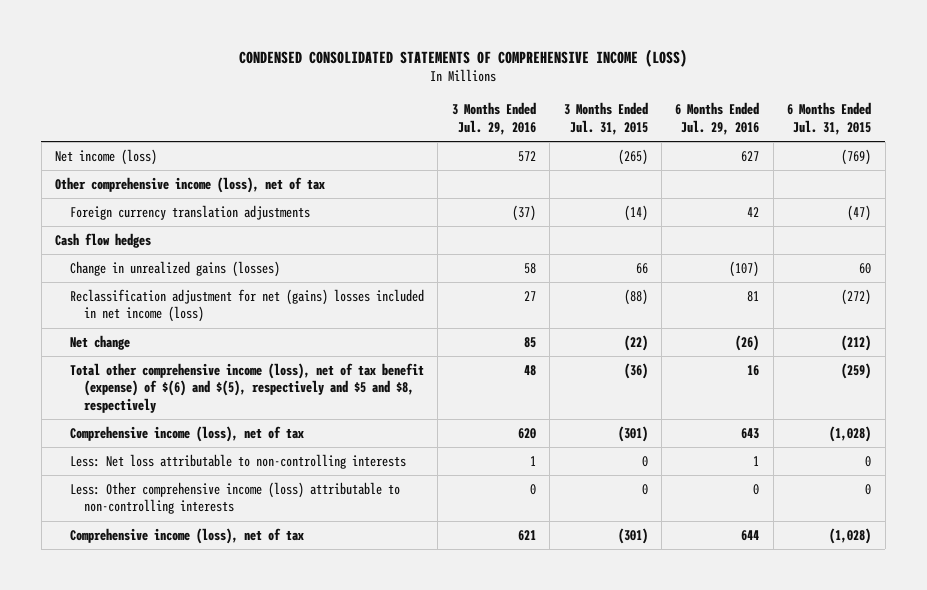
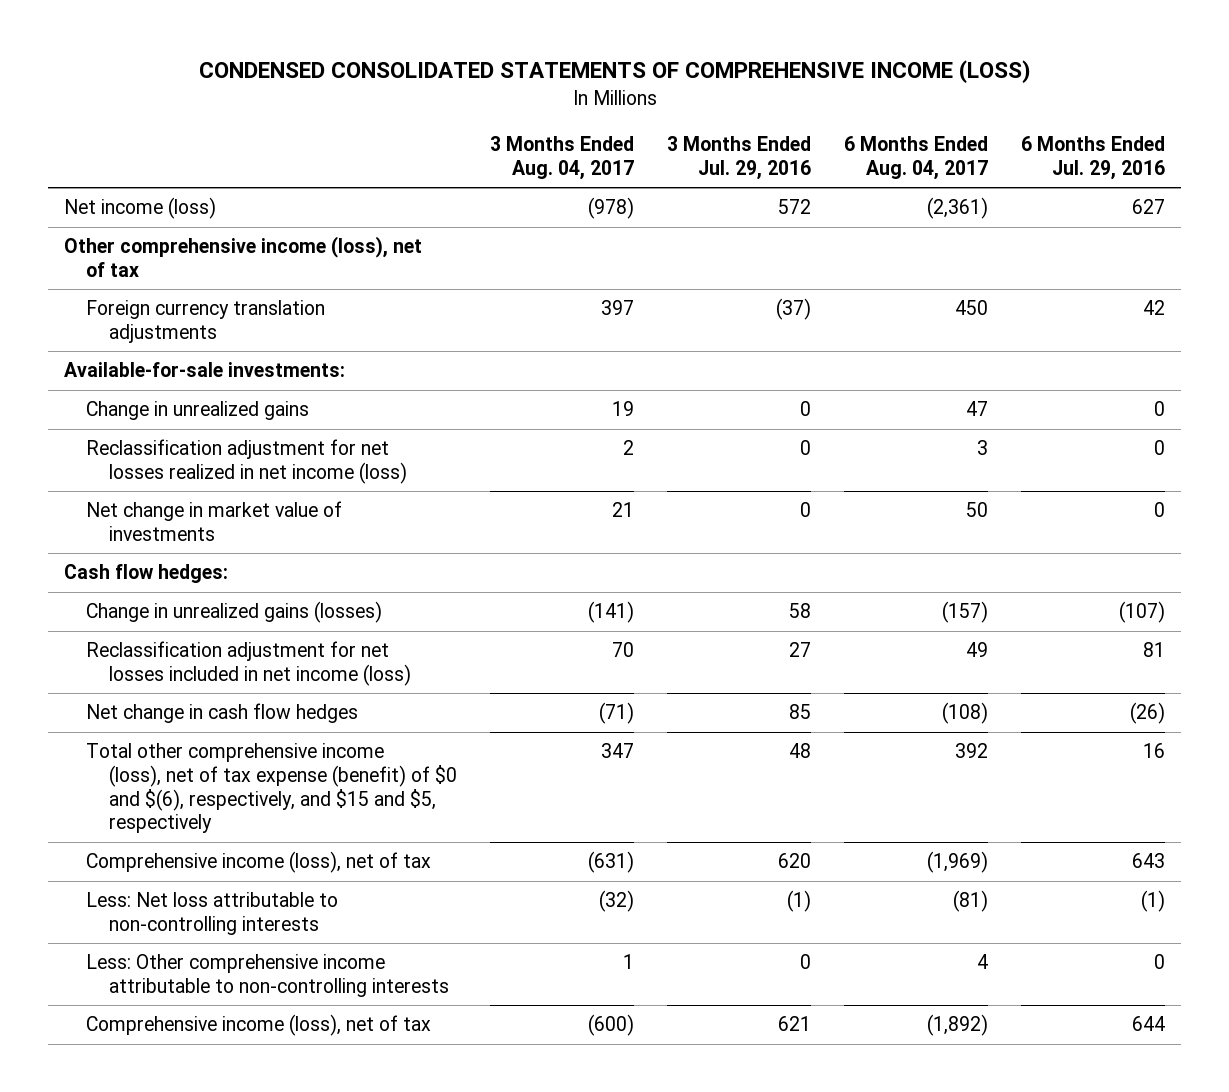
- | 3 Months Ended Jul. 29, 2016 | 3 Months Ended Jul. 31, 2015 | 6 Months Ended Jul. 29, 2016 | 6 Months Ended Jul. 31, 2015
+ | 3 Months Ended Aug. 04, 2017 | 3 Months Ended Jul. 29, 2016 | 6 Months Ended Aug. 04, 2017 | 6 Months Ended Jul. 29, 2016
- Cash flow hedges
+ Available-for-sale investments:
+ Change in unrealized gains | 19 | 0 | 47 | 0
+ Reclassification adjustment for net losses realized in net income (loss) | 2 | 0 | 3 | 0
+ Net change in market value of investments | 21 | 0 | 50 | 0
+ Cash flow hedges:
- Reclassification adjustment for net (gains) losses included in net income (loss) | 27 | (88) | 81 | (272)
- Net change | 85 | (22) | (26) | (212)
- Total other comprehensive income (loss), net of tax benefit (expense) of $(6) and $(5), respectively and $5 and $8, respectively | 48 | (36) | 16 | (259)
+ Reclassification adjustment for net losses included in net income (loss) | 70 | 27 | 49 | 81
+ Net change in cash flow hedges | (71) | 85 | (108) | (26)
+ Total other comprehensive income (loss), net of tax expense (benefit) of $0 and $(6), respectively, and $15 and $5, respectively | 347 | 48 | 392 | 16
- Less: Net loss attributable to non-controlling interests | 1 | 0 | 1 | 0
- Less: Other comprehensive income (loss) attributable to non-controlling interests | 0 | 0 | 0 | 0
+ Less: Net loss attributable to non-controlling interests | (32) | (1) | (81) | (1)
+ Less: Other comprehensive income attributable to non-controlling interests | 1 | 0 | 4 | 0

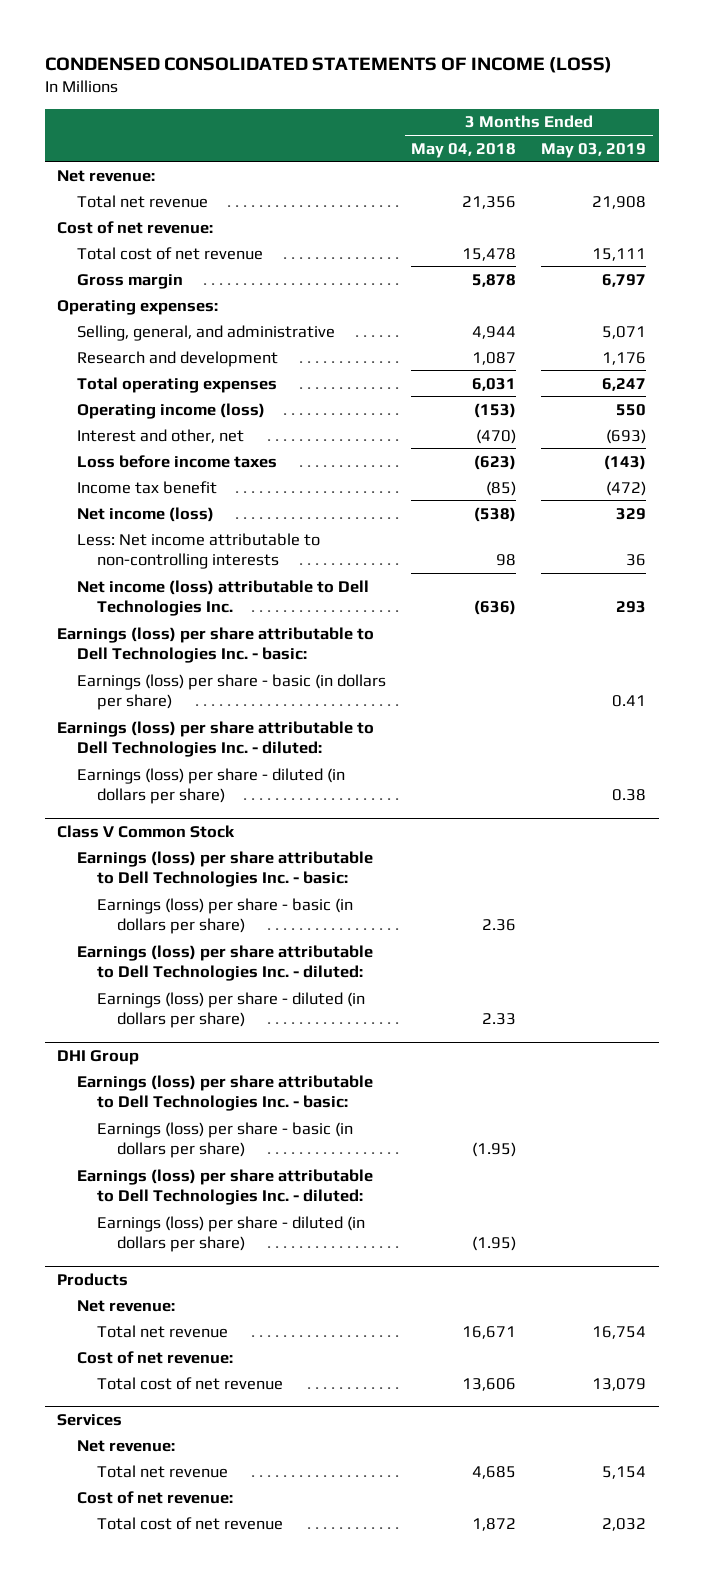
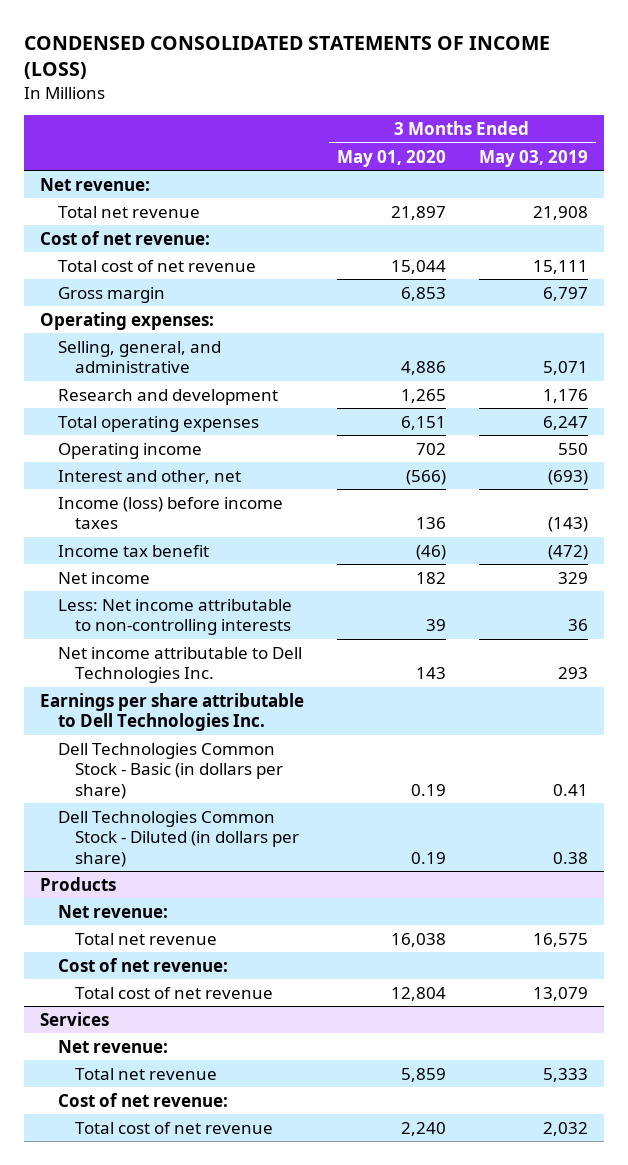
- | 3 Months Ended May 04, 2018 | 3 Months Ended May 03, 2019
+ | 3 Months Ended May 01, 2020 | 3 Months Ended May 03, 2019
- Operating income (loss) | (153) | 550
+ Operating income | 702 | 550
- Loss before income taxes | (623) | (143)
+ Income (loss) before income taxes | 136 | (143)
- Net income (loss) | (538) | 329
+ Net income | 182 | 329
- Net income (loss) attributable to Dell Technologies Inc. | (636) | 293
- Earnings (loss) per share attributable to Dell Technologies Inc. - basic:
- Earnings (loss) per share - basic (in dollars per share) | | 0.41
- Earnings (loss) per share attributable to Dell Technologies Inc. - diluted:
- Earnings (loss) per share - diluted (in dollars per share) | | 0.38
- Class V Common Stock
- Earnings (loss) per share attributable to Dell Technologies Inc. - basic:
- Earnings (loss) per share - basic (in dollars per share) | 2.36 |
- Earnings (loss) per share attributable to Dell Technologies Inc. - diluted:
- Earnings (loss) per share - diluted (in dollars per share) | 2.33 |
- DHI Group
- Earnings (loss) per share attributable to Dell Technologies Inc. - basic:
- Earnings (loss) per share - basic (in dollars per share) | (1.95) |
- Earnings (loss) per share attributable to Dell Technologies Inc. - diluted:
- Earnings (loss) per share - diluted (in dollars per share) | (1.95) |
+ Net income attributable to Dell Technologies Inc. | 143 | 293
+ Earnings per share attributable to Dell Technologies Inc.
+ Dell Technologies Common Stock - Basic (in dollars per share) | 0.19 | 0.41
+ Dell Technologies Common Stock - Diluted (in dollars per share) | 0.19 | 0.38
@ Products
- Total net revenue | 16,671 | 16,754
+ Total net revenue | 16,038 | 16,575
@ Services
- Total net revenue | 4,685 | 5,154
+ Total net revenue | 5,859 | 5,333

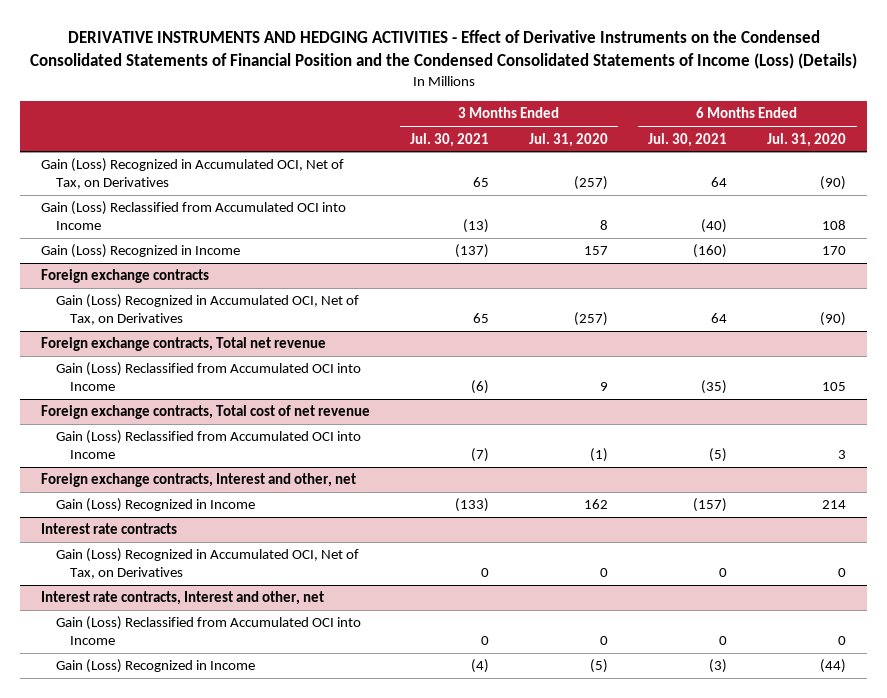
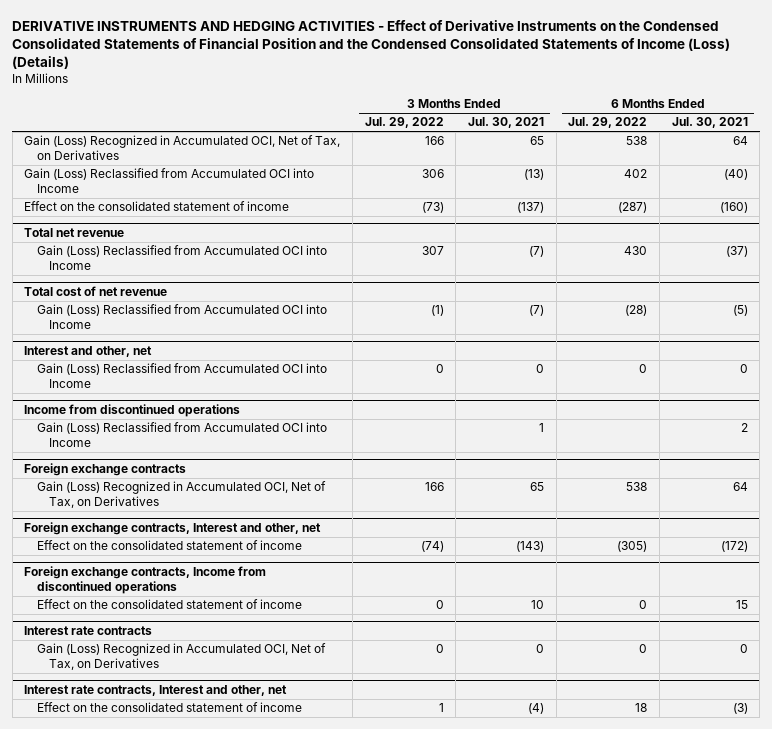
- | 3 Months Ended Jul. 30, 2021 | 3 Months Ended Jul. 31, 2020 | 6 Months Ended Jul. 30, 2021 | 6 Months Ended Jul. 31, 2020
+ | 3 Months Ended Jul. 29, 2022 | 3 Months Ended Jul. 30, 2021 | 6 Months Ended Jul. 29, 2022 | 6 Months Ended Jul. 30, 2021
- Gain (Loss) Recognized in Income | (137) | 157 | (160) | 170
+ Effect on the consolidated statement of income | (73) | (137) | (287) | (160)
+ Total net revenue
+ Gain (Loss) Reclassified from Accumulated OCI into Income | 307 | (7) | 430 | (37)
+ Total cost of net revenue
+ Gain (Loss) Reclassified from Accumulated OCI into Income | (1) | (7) | (28) | (5)
+ Interest and other, net
+ Gain (Loss) Reclassified from Accumulated OCI into Income | 0 | 0 | 0 | 0
+ Income from discontinued operations
+ Gain (Loss) Reclassified from Accumulated OCI into Income | | 1 | | 2
- Foreign exchange contracts, Total net revenue
- Gain (Loss) Reclassified from Accumulated OCI into Income | (6) | 9 | (35) | 105
- Foreign exchange contracts, Total cost of net revenue
- Gain (Loss) Reclassified from Accumulated OCI into Income | (7) | (1) | (5) | 3
@ Foreign exchange contracts, Interest and other, net
- Gain (Loss) Recognized in Income | (133) | 162 | (157) | 214
+ Effect on the consolidated statement of income | (74) | (143) | (305) | (172)
+ Foreign exchange contracts, Income from discontinued operations
+ Effect on the consolidated statement of income | 0 | 10 | 0 | 15
@ Interest rate contracts, Interest and other, net
- Gain (Loss) Reclassified from Accumulated OCI into Income | 0 | 0 | 0 | 0
- Gain (Loss) Recognized in Income | (4) | (5) | (3) | (44)
+ Effect on the consolidated statement of income | 1 | (4) | 18 | (3)

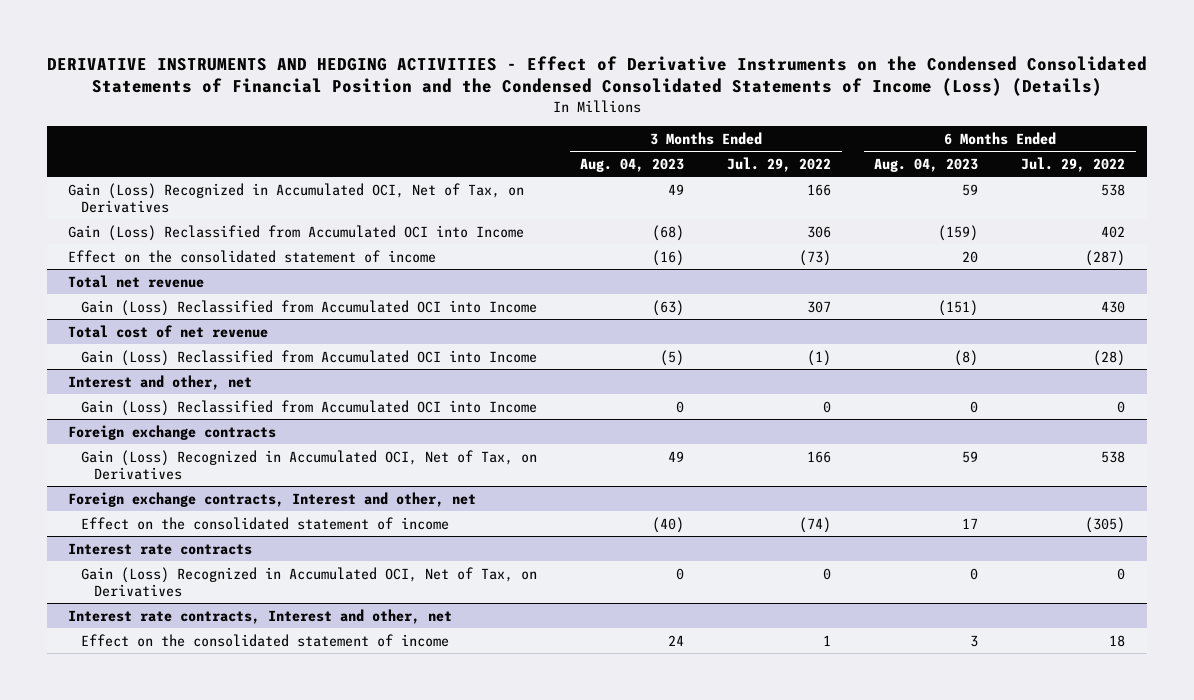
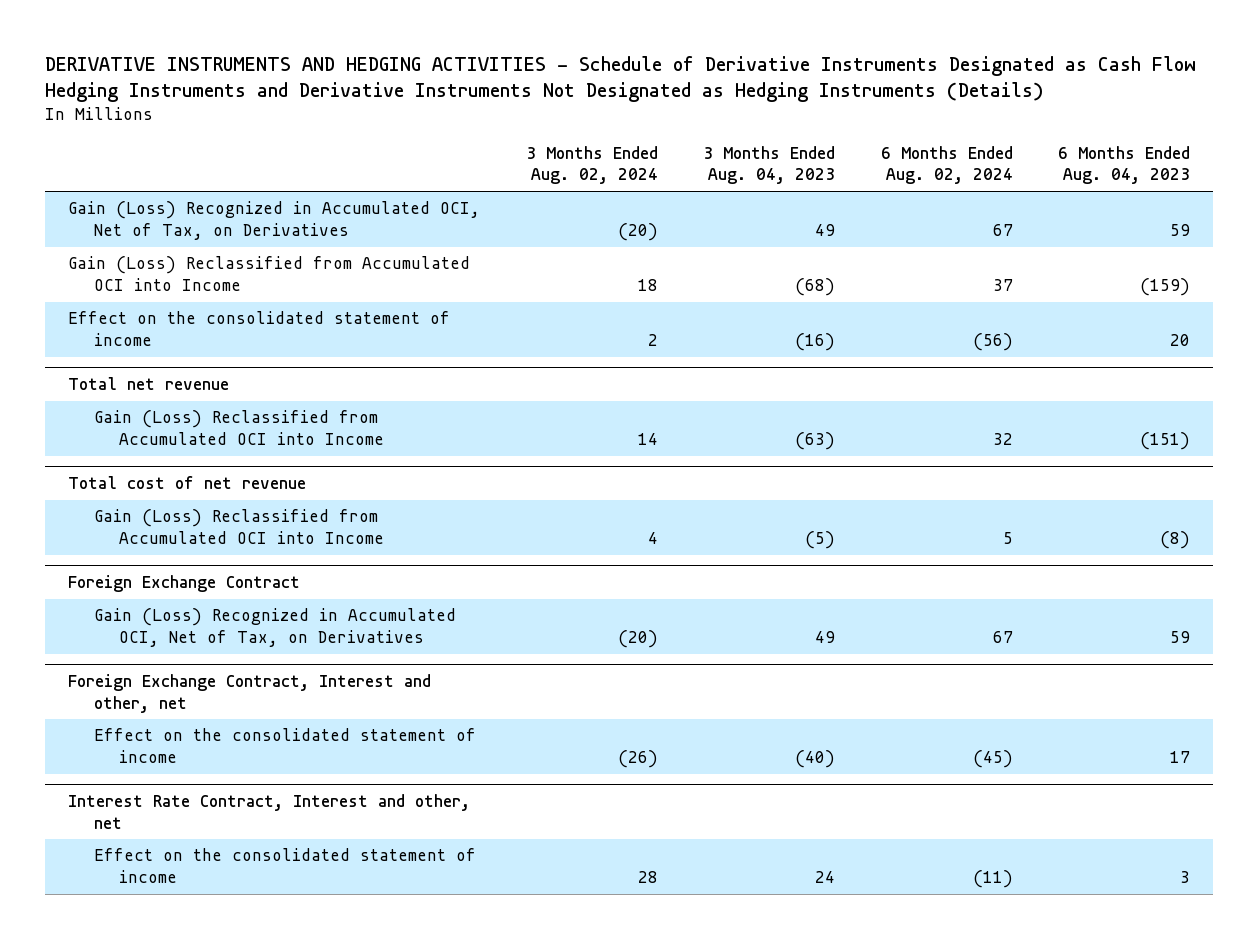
- DERIVATIVE INSTRUMENTS AND HEDGING ACTIVITIES - Effect of Derivative Instruments on the Condensed Consolidated Statements of Financial Position and the Condensed Consolidated Statements of Income (Loss) (Details)
+ DERIVATIVE INSTRUMENTS AND HEDGING ACTIVITIES - Schedule of Derivative Instruments Designated as Cash Flow Hedging Instruments and Derivative Instruments Not Designated as Hedging Instruments (Details)
- | 3 Months Ended Aug. 04, 2023 | 3 Months Ended Jul. 29, 2022 | 6 Months Ended Aug. 04, 2023 | 6 Months Ended Jul. 29, 2022
+ | 3 Months Ended Aug. 02, 2024 | 3 Months Ended Aug. 04, 2023 | 6 Months Ended Aug. 02, 2024 | 6 Months Ended Aug. 04, 2023
- Interest and other, net
- Gain (Loss) Reclassified from Accumulated OCI into Income | 0 | 0 | 0 | 0
- Foreign exchange contracts
+ Foreign Exchange Contract
- Foreign exchange contracts, Interest and other, net
+ Foreign Exchange Contract, Interest and other, net
- Interest rate contracts
- Gain (Loss) Recognized in Accumulated OCI, Net of Tax, on Derivatives | 0 | 0 | 0 | 0
- Interest rate contracts, Interest and other, net
+ Interest Rate Contract, Interest and other, net

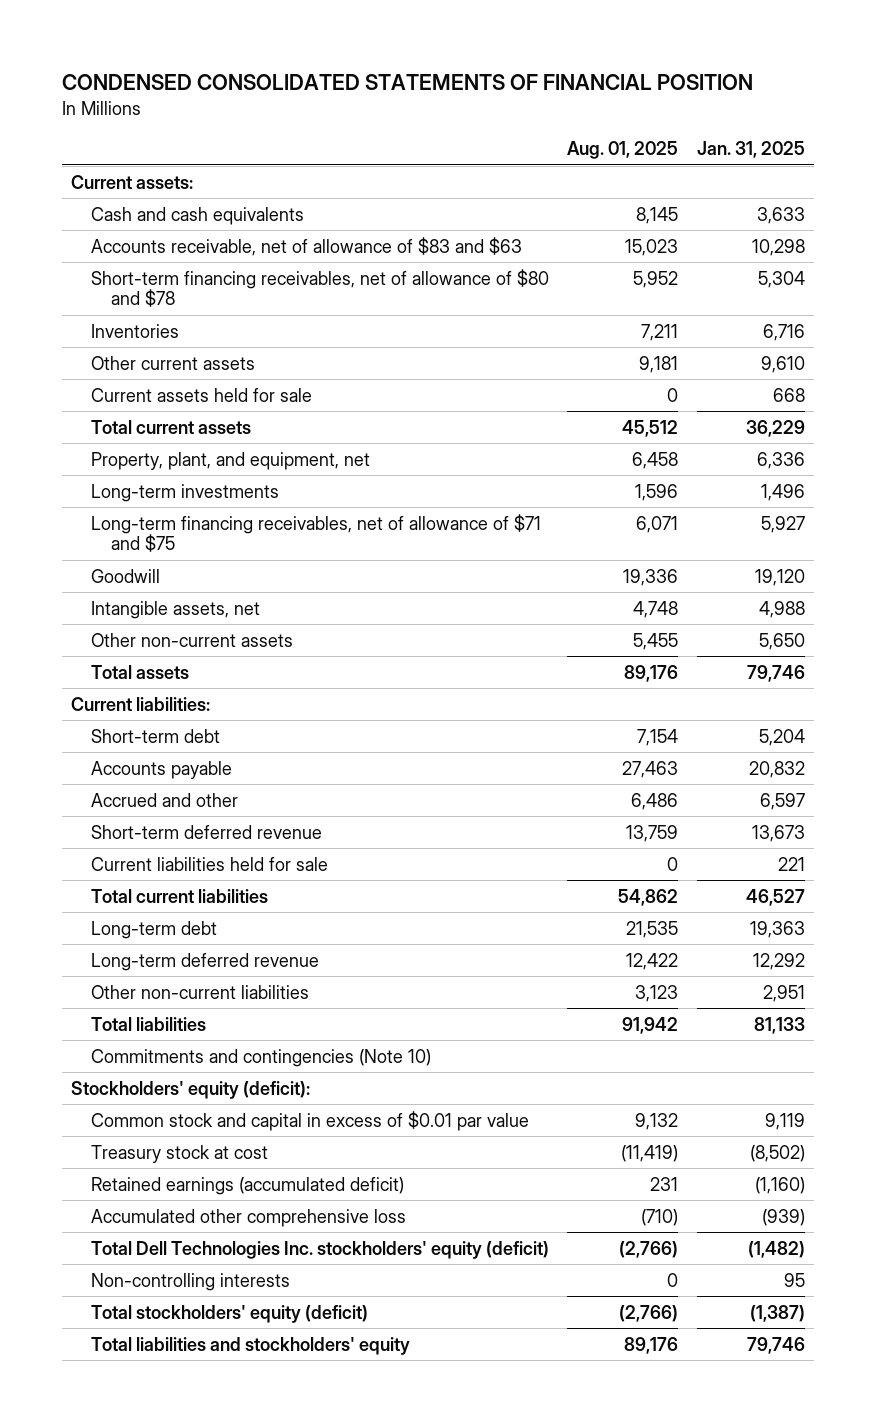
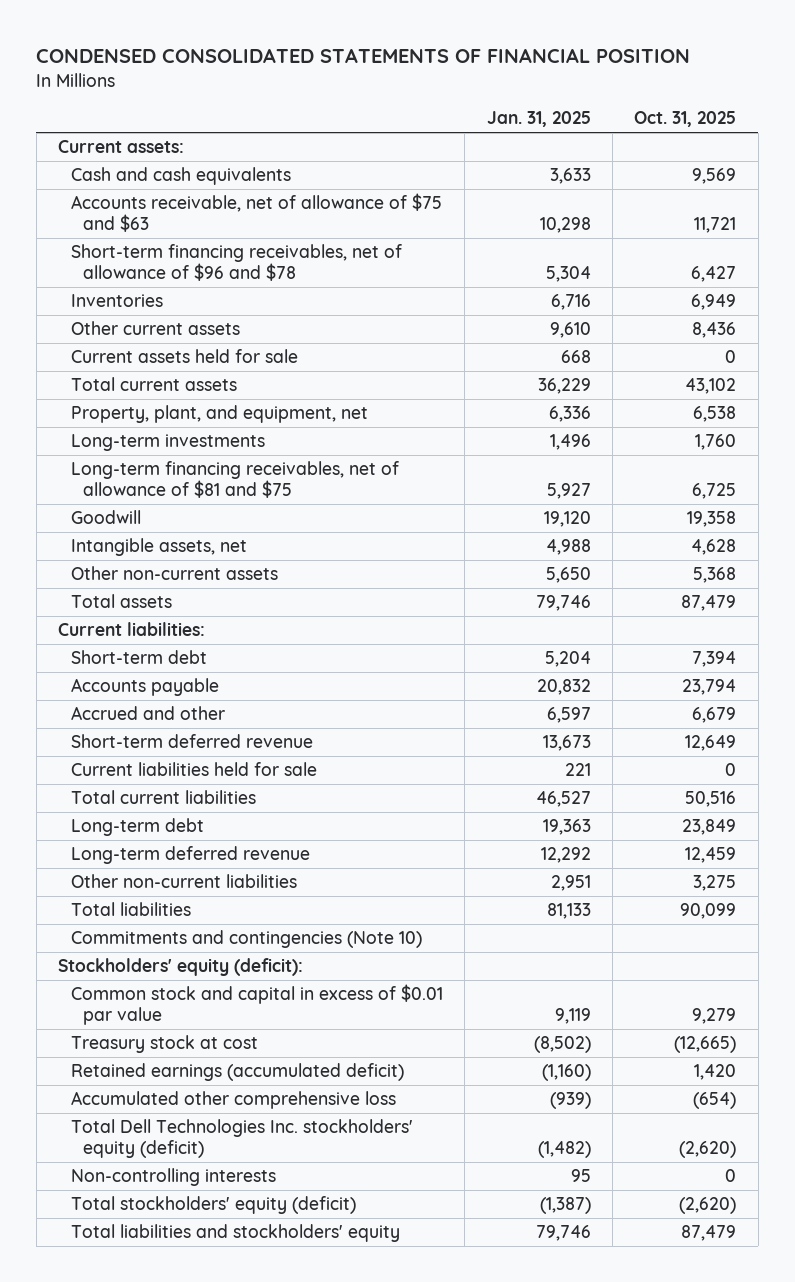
- | Aug. 01, 2025 | Jan. 31, 2025
+ | Jan. 31, 2025 | Oct. 31, 2025
- Accounts receivable, net of allowance of $83 and $63 | 15,023 | 10,298
- Short-term financing receivables, net of allowance of $80 and $78 | 5,952 | 5,304
+ Accounts receivable, net of allowance of $75 and $63 | 10,298 | 11,721
+ Short-term financing receivables, net of allowance of $96 and $78 | 5,304 | 6,427
- Long-term financing receivables, net of allowance of $71 and $75 | 6,071 | 5,927
+ Long-term financing receivables, net of allowance of $81 and $75 | 5,927 | 6,725

